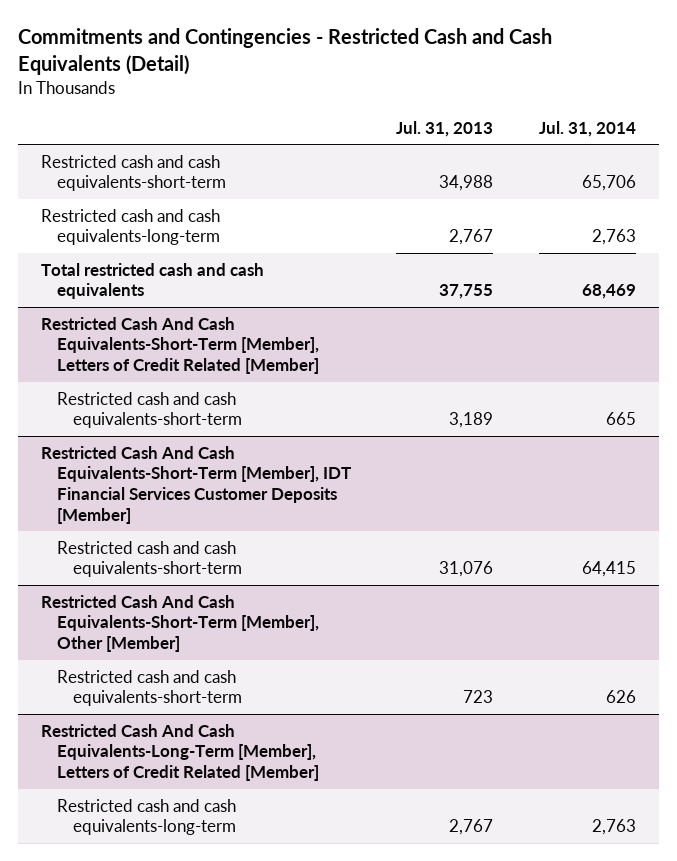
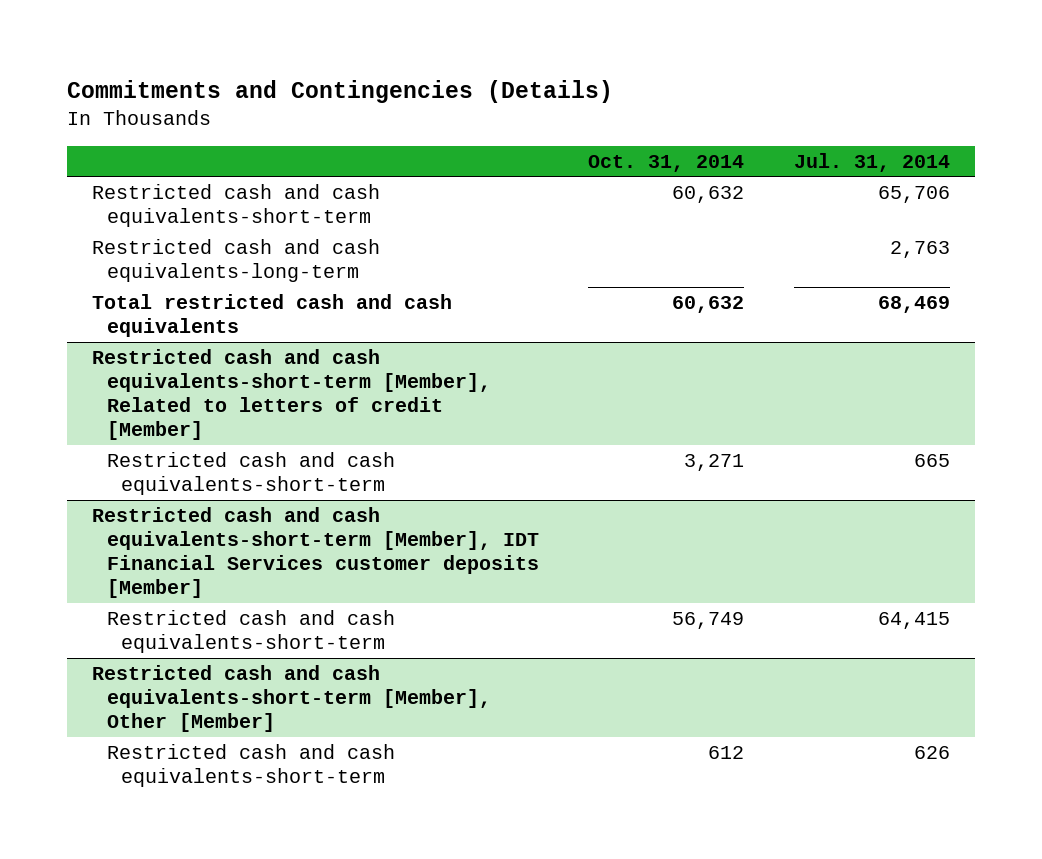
- Commitments and Contingencies - Restricted Cash and Cash Equivalents (Detail)
+ Commitments and Contingencies (Details)
- | Jul. 31, 2013 | Jul. 31, 2014
+ | Oct. 31, 2014 | Jul. 31, 2014
- Restricted Cash And Cash Equivalents-Short-Term [Member], Letters of Credit Related [Member]
+ Restricted cash and cash equivalents-short-term [Member], Related to letters of credit [Member]
- Restricted Cash And Cash Equivalents-Short-Term [Member], IDT Financial Services Customer Deposits [Member]
+ Restricted cash and cash equivalents-short-term [Member], IDT Financial Services customer deposits [Member]
- Restricted Cash And Cash Equivalents-Short-Term [Member], Other [Member]
+ Restricted cash and cash equivalents-short-term [Member], Other [Member]
- Restricted Cash And Cash Equivalents-Long-Term [Member], Letters of Credit Related [Member]
- Restricted cash and cash equivalents-long-term | 2,767 | 2,763

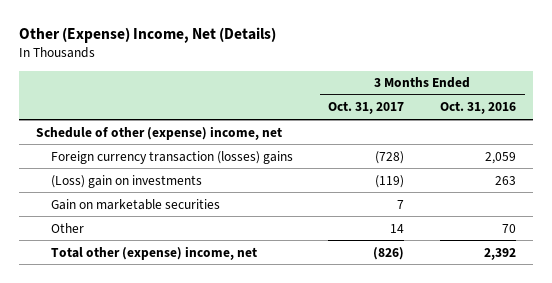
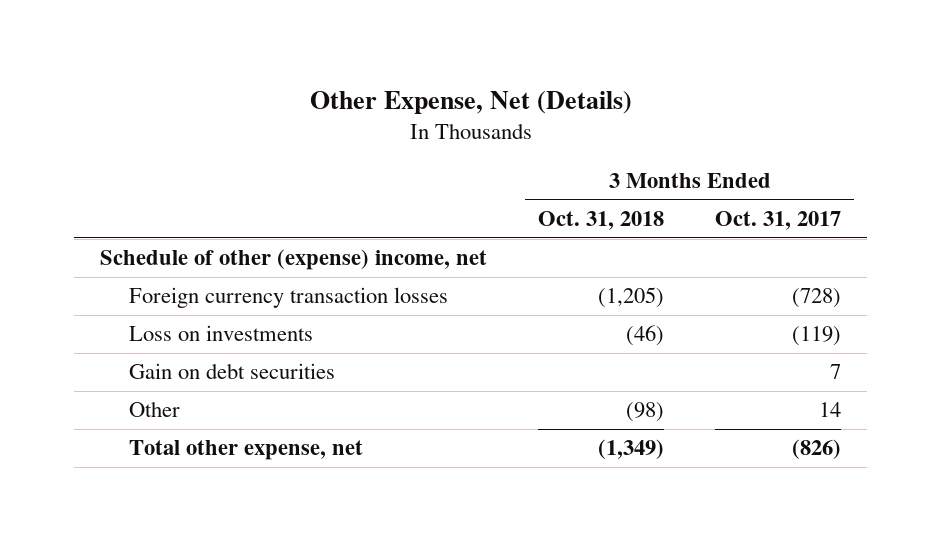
- Other (Expense) Income, Net (Details)
+ Other Expense, Net (Details)
- | 3 Months Ended Oct. 31, 2017 | 3 Months Ended Oct. 31, 2016
+ | 3 Months Ended Oct. 31, 2018 | 3 Months Ended Oct. 31, 2017
- Foreign currency transaction (losses) gains | (728) | 2,059
- (Loss) gain on investments | (119) | 263
- Gain on marketable securities | 7 |
+ Foreign currency transaction losses | (1,205) | (728)
+ Loss on investments | (46) | (119)
+ Gain on debt securities | | 7
- Total other (expense) income, net | (826) | 2,392
+ Total other expense, net | (1,349) | (826)

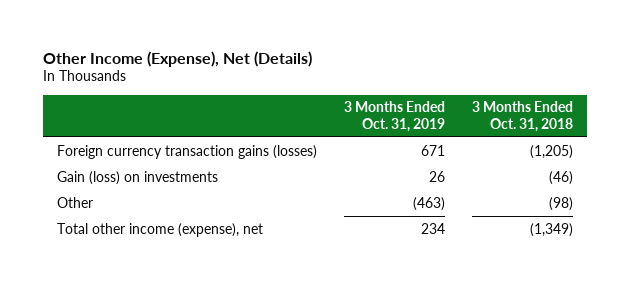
- Other Expense, Net (Details)
+ Other Income (Expense), Net (Details)
- | 3 Months Ended Oct. 31, 2018 | 3 Months Ended Oct. 31, 2017
+ | 3 Months Ended Oct. 31, 2019 | 3 Months Ended Oct. 31, 2018
- Schedule of other (expense) income, net
- Foreign currency transaction losses | (1,205) | (728)
- Loss on investments | (46) | (119)
- Gain on debt securities | | 7
+ Foreign currency transaction gains (losses) | 671 | (1,205)
+ Gain (loss) on investments | 26 | (46)
- Total other expense, net | (1,349) | (826)
+ Total other income (expense), net | 234 | (1,349)

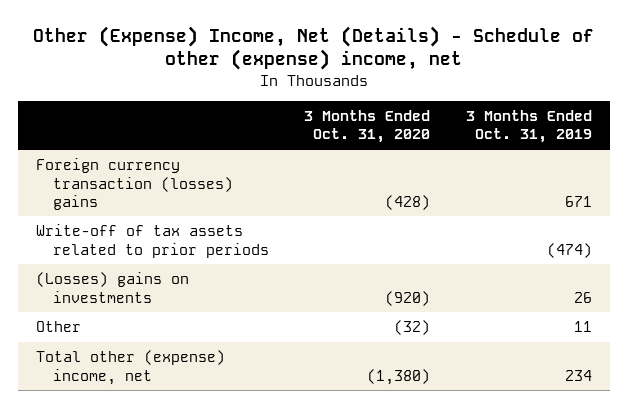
- Other Income (Expense), Net (Details)
+ Other (Expense) Income, Net (Details) - Schedule of other (expense) income, net
- | 3 Months Ended Oct. 31, 2019 | 3 Months Ended Oct. 31, 2018
+ | 3 Months Ended Oct. 31, 2020 | 3 Months Ended Oct. 31, 2019
- Foreign currency transaction gains (losses) | 671 | (1,205)
- Gain (loss) on investments | 26 | (46)
- Other | (463) | (98)
- Total other income (expense), net | 234 | (1,349)
+ Foreign currency transaction (losses) gains | (428) | 671
+ Write-off of tax assets related to prior periods | | (474)
+ (Losses) gains on investments | (920) | 26
+ Other | (32) | 11
+ Total other (expense) income, net | (1,380) | 234

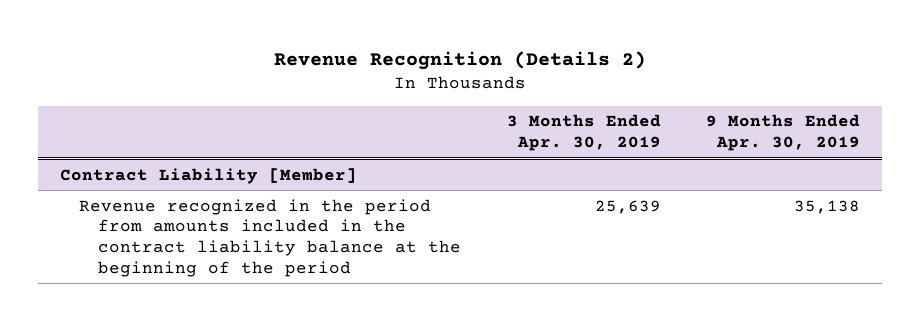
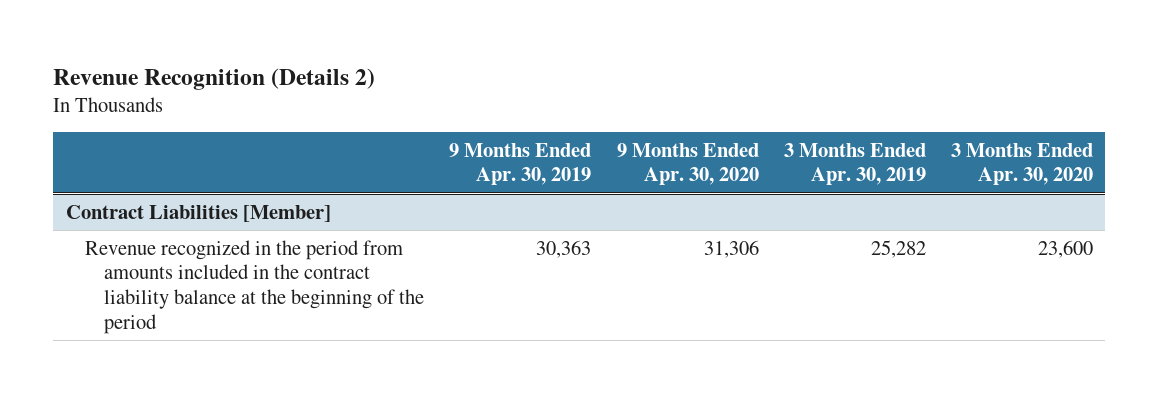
- | 3 Months Ended Apr. 30, 2019 | 9 Months Ended Apr. 30, 2019
+ | 9 Months Ended Apr. 30, 2019 | 9 Months Ended Apr. 30, 2020 | 3 Months Ended Apr. 30, 2019 | 3 Months Ended Apr. 30, 2020
- Contract Liability [Member]
- Revenue recognized in the period from amounts included in the contract liability balance at the beginning of the period | 25,639 | 35,138
+ Contract Liabilities [Member]
+ Revenue recognized in the period from amounts included in the contract liability balance at the beginning of the period | 30,363 | 31,306 | 25,282 | 23,600

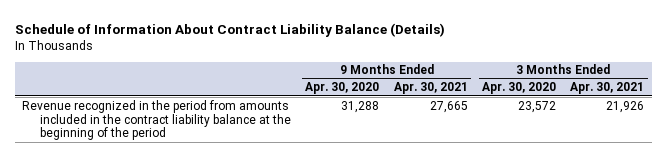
- Revenue Recognition (Details 2)
+ Schedule of Information About Contract Liability Balance (Details)
- | 9 Months Ended Apr. 30, 2019 | 9 Months Ended Apr. 30, 2020 | 3 Months Ended Apr. 30, 2019 | 3 Months Ended Apr. 30, 2020
+ | 9 Months Ended Apr. 30, 2020 | 9 Months Ended Apr. 30, 2021 | 3 Months Ended Apr. 30, 2020 | 3 Months Ended Apr. 30, 2021
- Contract Liabilities [Member]
- Revenue recognized in the period from amounts included in the contract liability balance at the beginning of the period | 30,363 | 31,306 | 25,282 | 23,600
+ Revenue recognized in the period from amounts included in the contract liability balance at the beginning of the period | 31,288 | 27,665 | 23,572 | 21,926

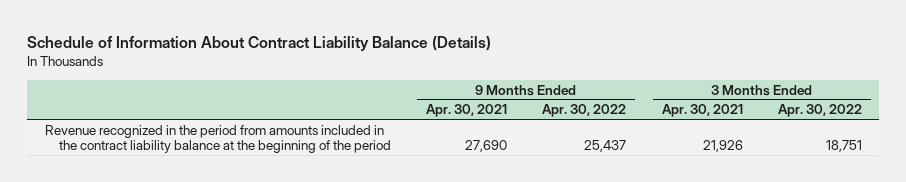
- | 9 Months Ended Apr. 30, 2020 | 9 Months Ended Apr. 30, 2021 | 3 Months Ended Apr. 30, 2020 | 3 Months Ended Apr. 30, 2021
+ | 9 Months Ended Apr. 30, 2021 | 9 Months Ended Apr. 30, 2022 | 3 Months Ended Apr. 30, 2021 | 3 Months Ended Apr. 30, 2022
- Revenue recognized in the period from amounts included in the contract liability balance at the beginning of the period | 31,288 | 27,665 | 23,572 | 21,926
+ Revenue recognized in the period from amounts included in the contract liability balance at the beginning of the period | 27,690 | 25,437 | 21,926 | 18,751

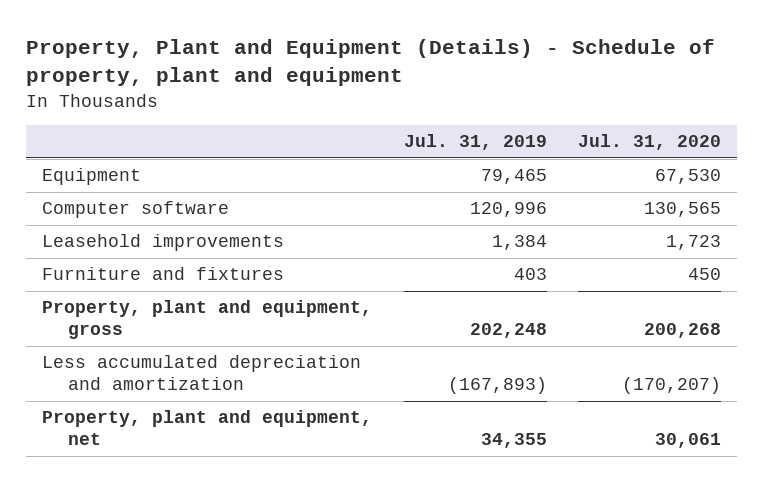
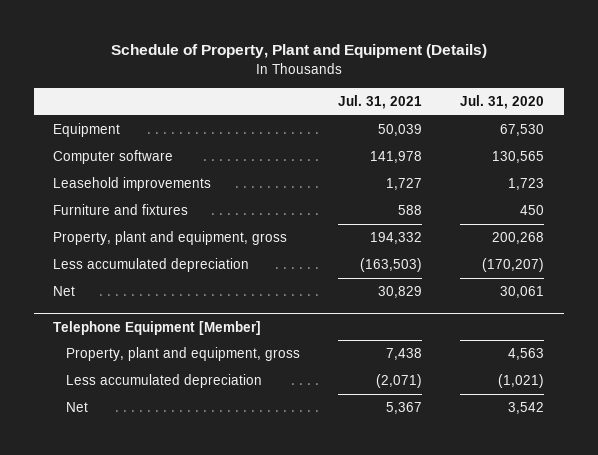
- Property, Plant and Equipment (Details) - Schedule of property, plant and equipment
+ Schedule of Property, Plant and Equipment (Details)
- | Jul. 31, 2019 | Jul. 31, 2020
+ | Jul. 31, 2021 | Jul. 31, 2020
- Less accumulated depreciation and amortization | (167,893) | (170,207)
- Property, plant and equipment, net | 34,355 | 30,061
+ Less accumulated depreciation | (163,503) | (170,207)
+ Net | 30,829 | 30,061
+ Telephone Equipment [Member]
+ Property, plant and equipment, gross | 7,438 | 4,563
+ Less accumulated depreciation | (2,071) | (1,021)
+ Net | 5,367 | 3,542

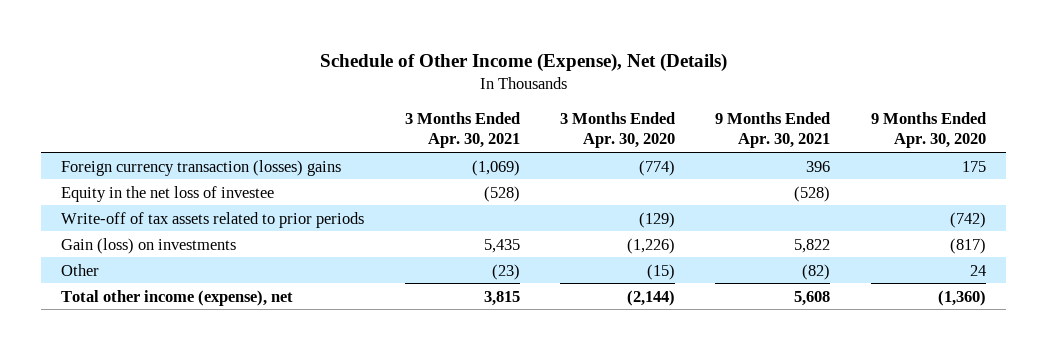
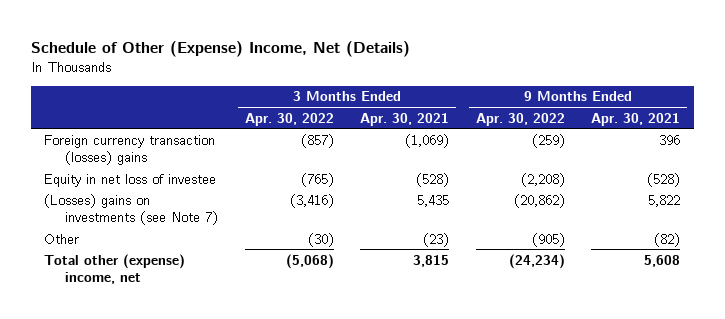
- Schedule of Other Income (Expense), Net (Details)
+ Schedule of Other (Expense) Income, Net (Details)
- | 3 Months Ended Apr. 30, 2021 | 3 Months Ended Apr. 30, 2020 | 9 Months Ended Apr. 30, 2021 | 9 Months Ended Apr. 30, 2020
+ | 3 Months Ended Apr. 30, 2022 | 3 Months Ended Apr. 30, 2021 | 9 Months Ended Apr. 30, 2022 | 9 Months Ended Apr. 30, 2021
- Equity in the net loss of investee | (528) | | (528) |
- Write-off of tax assets related to prior periods | | (129) | | (742)
- Gain (loss) on investments | 5,435 | (1,226) | 5,822 | (817)
+ Equity in net loss of investee | (765) | (528) | (2,208) | (528)
+ (Losses) gains on investments (see Note 7) | (3,416) | 5,435 | (20,862) | 5,822
- Total other income (expense), net | 3,815 | (2,144) | 5,608 | (1,360)
+ Total other (expense) income, net | (5,068) | 3,815 | (24,234) | 5,608

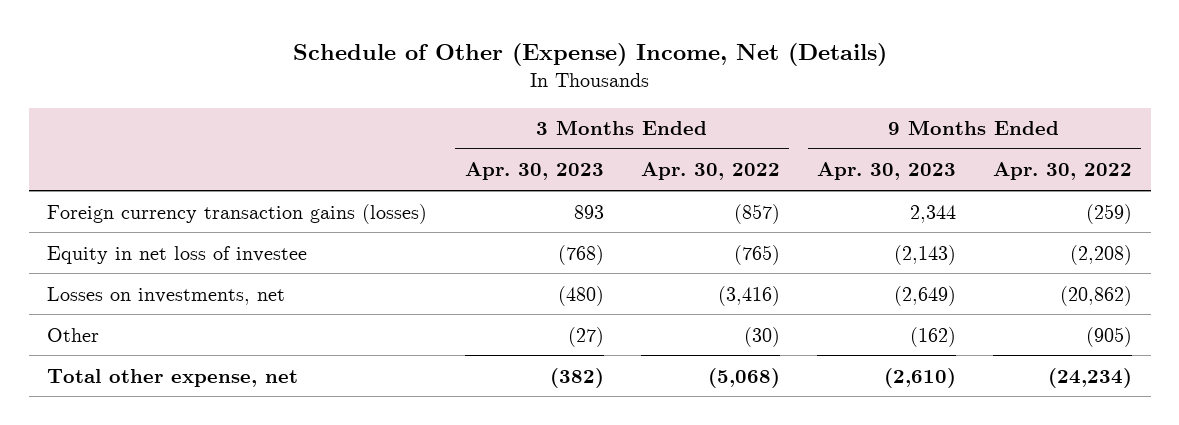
- | 3 Months Ended Apr. 30, 2022 | 3 Months Ended Apr. 30, 2021 | 9 Months Ended Apr. 30, 2022 | 9 Months Ended Apr. 30, 2021
+ | 3 Months Ended Apr. 30, 2023 | 3 Months Ended Apr. 30, 2022 | 9 Months Ended Apr. 30, 2023 | 9 Months Ended Apr. 30, 2022
- Foreign currency transaction (losses) gains | (857) | (1,069) | (259) | 396
+ Foreign currency transaction gains (losses) | 893 | (857) | 2,344 | (259)
- (Losses) gains on investments (see Note 7) | (3,416) | 5,435 | (20,862) | 5,822
+ Losses on investments, net | (480) | (3,416) | (2,649) | (20,862)
- Total other (expense) income, net | (5,068) | 3,815 | (24,234) | 5,608
+ Total other expense, net | (382) | (5,068) | (2,610) | (24,234)

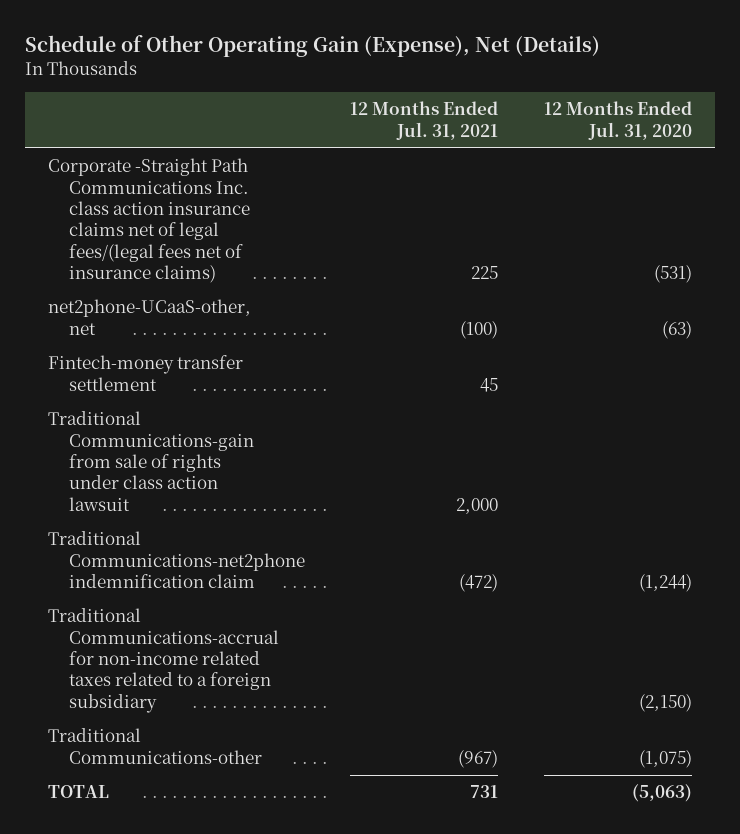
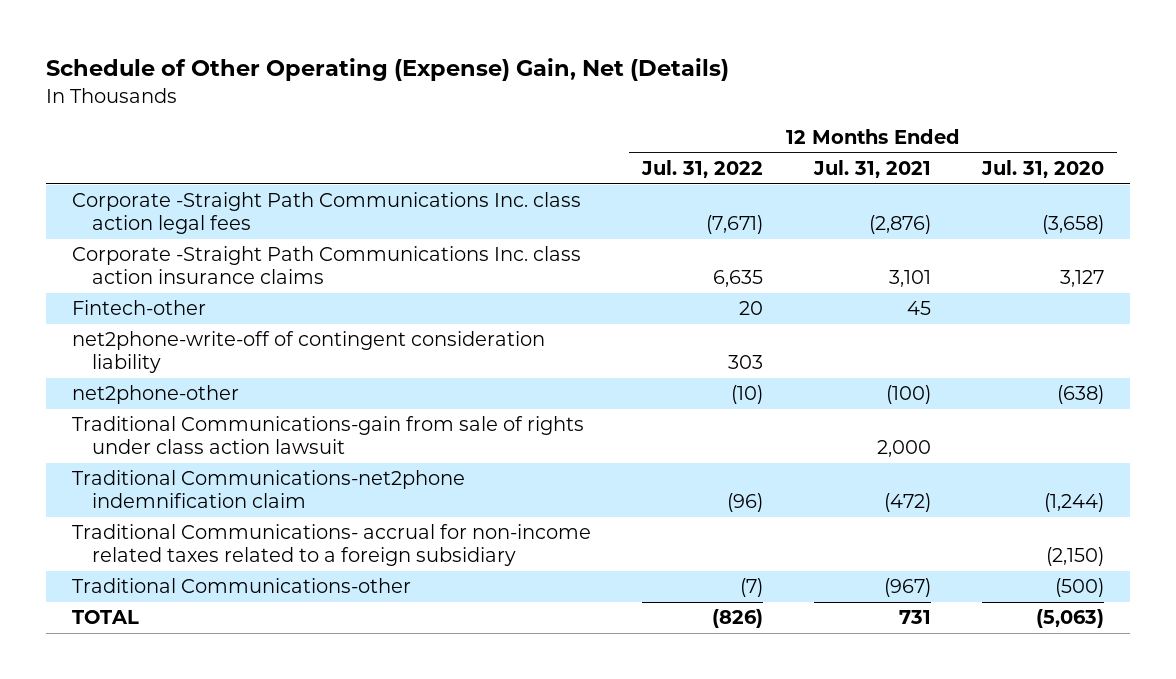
- Schedule of Other Operating Gain (Expense), Net (Details)
+ Schedule of Other Operating (Expense) Gain, Net (Details)
- | 12 Months Ended Jul. 31, 2021 | 12 Months Ended Jul. 31, 2020
+ | 12 Months Ended Jul. 31, 2022 | 12 Months Ended Jul. 31, 2021 | 12 Months Ended Jul. 31, 2020
- Corporate -Straight Path Communications Inc. class action insurance claims net of legal fees/(legal fees net of insurance claims) | 225 | (531)
- net2phone-UCaaS-other, net | (100) | (63)
- Fintech-money transfer settlement | 45 |
+ Corporate -Straight Path Communications Inc. class action legal fees | (7,671) | (2,876) | (3,658)
+ Corporate -Straight Path Communications Inc. class action insurance claims | 6,635 | 3,101 | 3,127
+ Fintech-other | 20 | 45 |
+ net2phone-write-off of contingent consideration liability | 303 | |
+ net2phone-other | (10) | (100) | (638)
- Traditional Communications-accrual for non-income related taxes related to a foreign subsidiary | | (2,150)
- Traditional Communications-other | (967) | (1,075)
+ Traditional Communications- accrual for non-income related taxes related to a foreign subsidiary | | | (2,150)
+ Traditional Communications-other | (7) | (967) | (500)

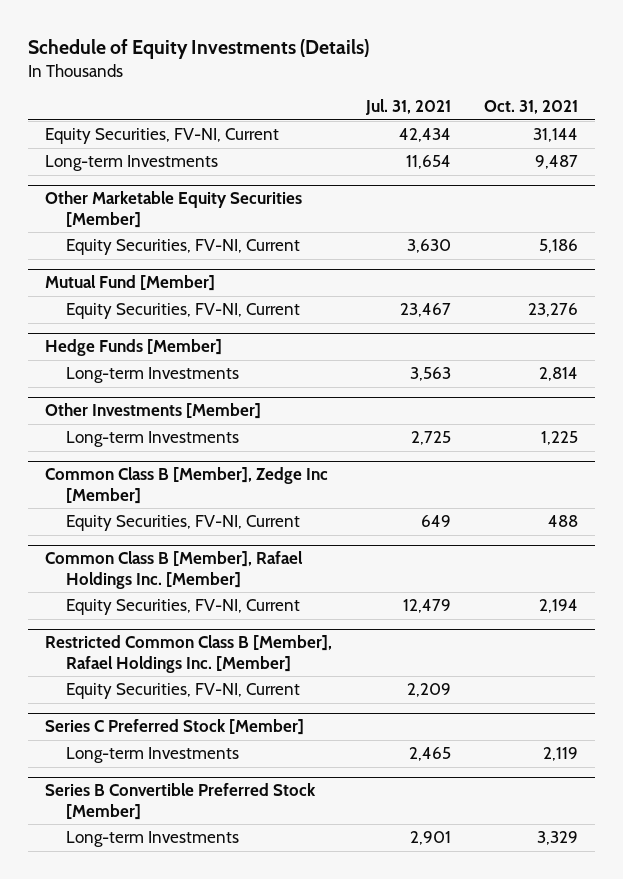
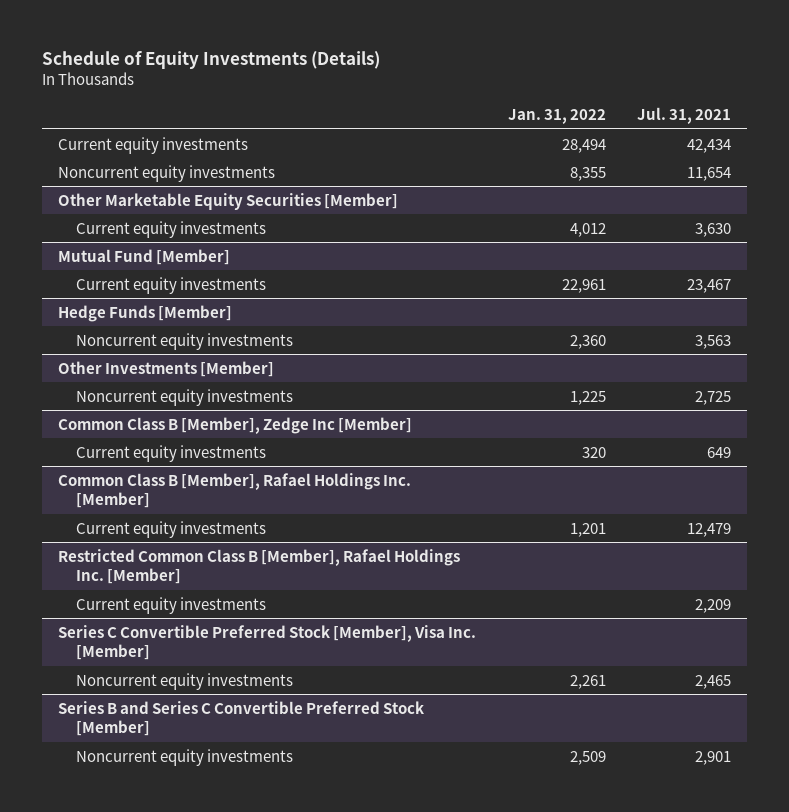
- | Jul. 31, 2021 | Oct. 31, 2021
+ | Jan. 31, 2022 | Jul. 31, 2021
- Equity Securities, FV-NI, Current | 42,434 | 31,144
- Long-term Investments | 11,654 | 9,487
+ Current equity investments | 28,494 | 42,434
+ Noncurrent equity investments | 8,355 | 11,654
@ Other Marketable Equity Securities [Member]
- Equity Securities, FV-NI, Current | 3,630 | 5,186
+ Current equity investments | 4,012 | 3,630
@ Mutual Fund [Member]
- Equity Securities, FV-NI, Current | 23,467 | 23,276
+ Current equity investments | 22,961 | 23,467
@ Hedge Funds [Member]
- Long-term Investments | 3,563 | 2,814
+ Noncurrent equity investments | 2,360 | 3,563
@ Other Investments [Member]
- Long-term Investments | 2,725 | 1,225
+ Noncurrent equity investments | 1,225 | 2,725
@ Common Class B [Member], Zedge Inc [Member]
- Equity Securities, FV-NI, Current | 649 | 488
+ Current equity investments | 320 | 649
@ Common Class B [Member], Rafael Holdings Inc. [Member]
- Equity Securities, FV-NI, Current | 12,479 | 2,194
+ Current equity investments | 1,201 | 12,479
@ Restricted Common Class B [Member], Rafael Holdings Inc. [Member]
- Equity Securities, FV-NI, Current | 2,209 |
- Series C Preferred Stock [Member]
- Long-term Investments | 2,465 | 2,119
- Series B Convertible Preferred Stock [Member]
- Long-term Investments | 2,901 | 3,329
@ Restricted Common Class B [Member], Rafael Holdings Inc. [Member]
+ Current equity investments | | 2,209
+ Series C Convertible Preferred Stock [Member], Visa Inc. [Member]
+ Noncurrent equity investments | 2,261 | 2,465
+ Series B and Series C Convertible Preferred Stock [Member]
+ Noncurrent equity investments | 2,509 | 2,901

